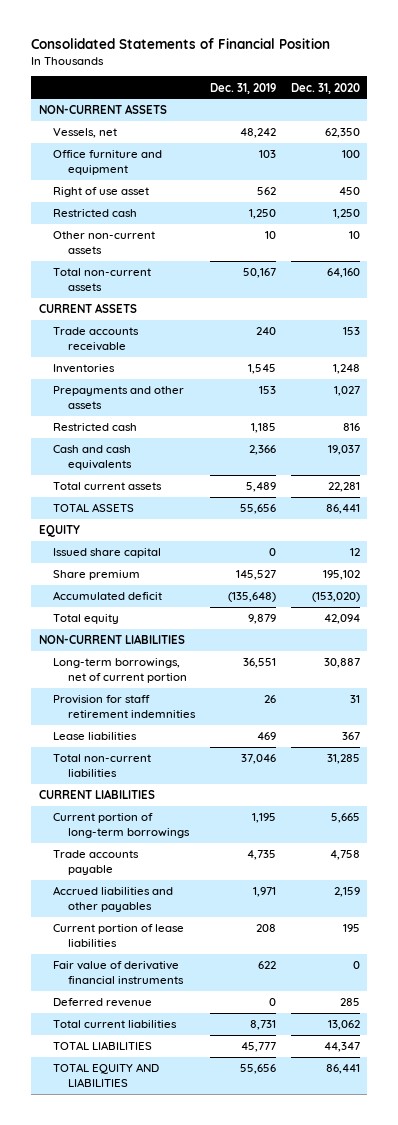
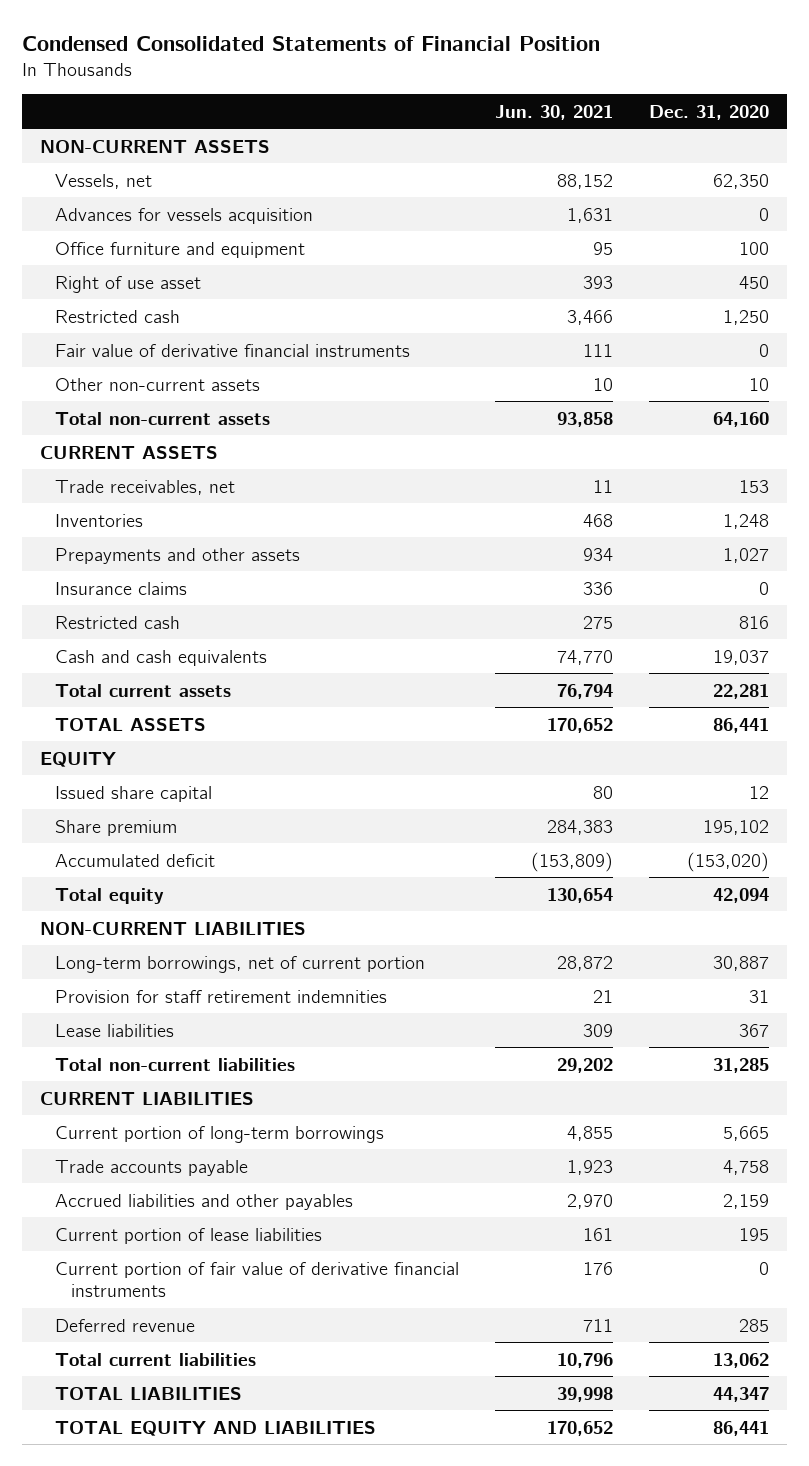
- Consolidated Statements of Financial Position
+ Condensed Consolidated Statements of Financial Position
- | Dec. 31, 2019 | Dec. 31, 2020
+ | Jun. 30, 2021 | Dec. 31, 2020
+ Advances for vessels acquisition | 1,631 | 0
moved up: Fair value of derivative financial instruments | 111 | 0
- Trade accounts receivable | 240 | 153
+ Trade receivables, net | 11 | 153
+ Insurance claims | 336 | 0
+ Current portion of fair value of derivative financial instruments | 176 | 0

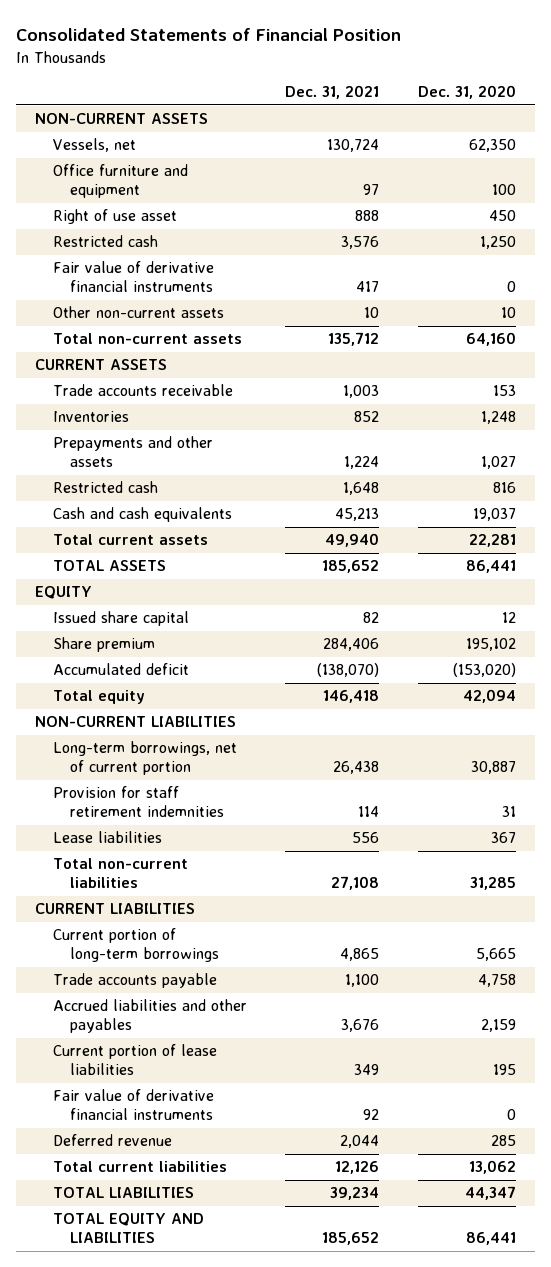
- Condensed Consolidated Statements of Financial Position
+ Consolidated Statements of Financial Position
- | Jun. 30, 2021 | Dec. 31, 2020
+ | Dec. 31, 2021 | Dec. 31, 2020
- Advances for vessels acquisition | 1,631 | 0
- Trade receivables, net | 11 | 153
+ Trade accounts receivable | 1,003 | 153
- Insurance claims | 336 | 0
- Current portion of fair value of derivative financial instruments | 176 | 0
+ Fair value of derivative financial instruments | 92 | 0

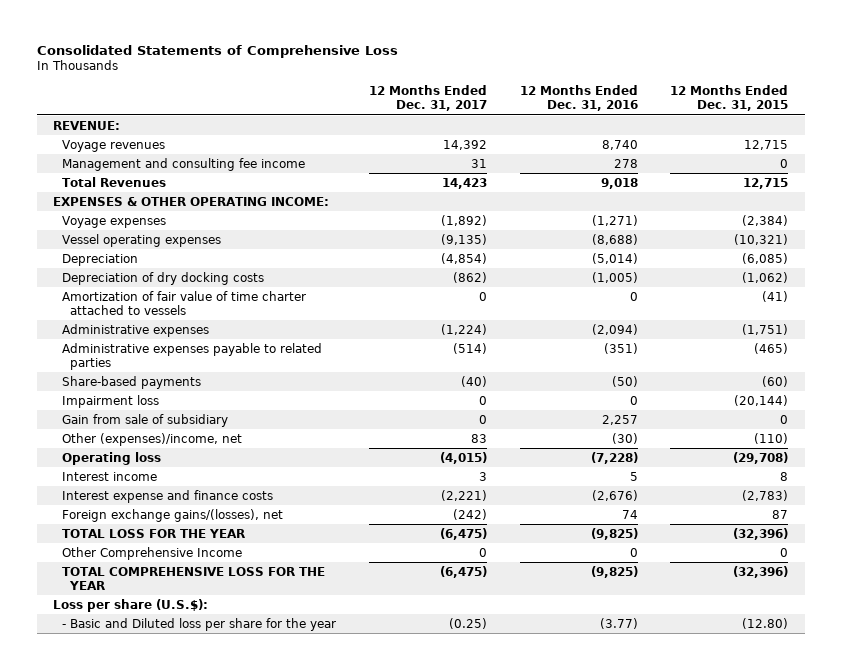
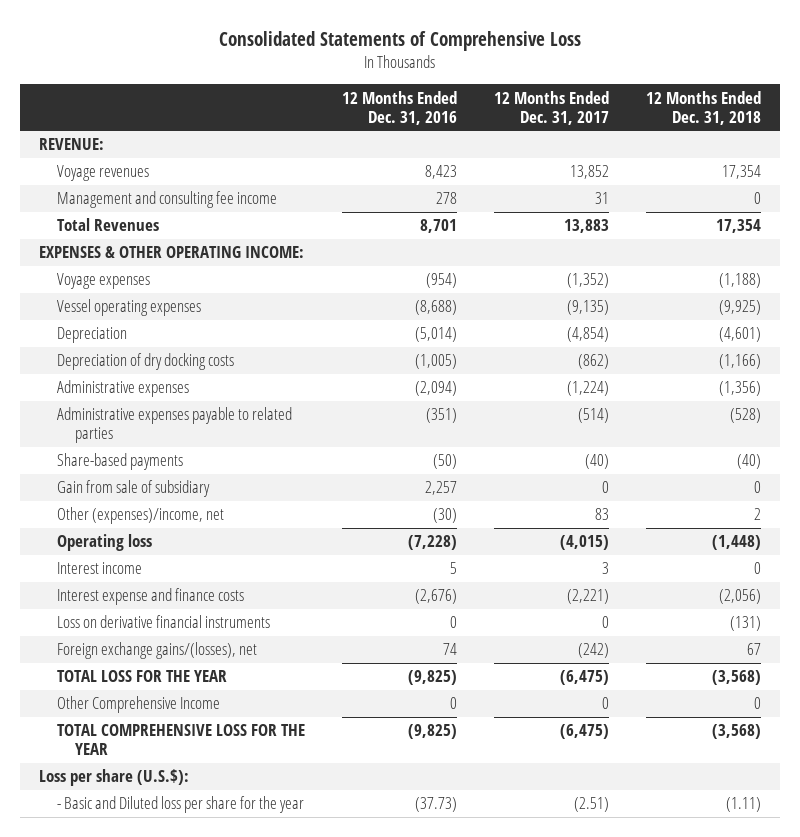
- | 12 Months Ended Dec. 31, 2017 | 12 Months Ended Dec. 31, 2016 | 12 Months Ended Dec. 31, 2015
+ | 12 Months Ended Dec. 31, 2016 | 12 Months Ended Dec. 31, 2017 | 12 Months Ended Dec. 31, 2018
- Voyage revenues | 14,392 | 8,740 | 12,715
+ Voyage revenues | 8,423 | 13,852 | 17,354
- Total Revenues | 14,423 | 9,018 | 12,715
+ Total Revenues | 8,701 | 13,883 | 17,354
- Voyage expenses | (1,892) | (1,271) | (2,384)
+ Voyage expenses | (954) | (1,352) | (1,188)
- Amortization of fair value of time charter attached to vessels | 0 | 0 | (41)
- Impairment loss | 0 | 0 | (20,144)
+ Loss on derivative financial instruments | 0 | 0 | (131)
- - Basic and Diluted loss per share for the year | (0.25) | (3.77) | (12.80)
+ - Basic and Diluted loss per share for the year | (37.73) | (2.51) | (1.11)

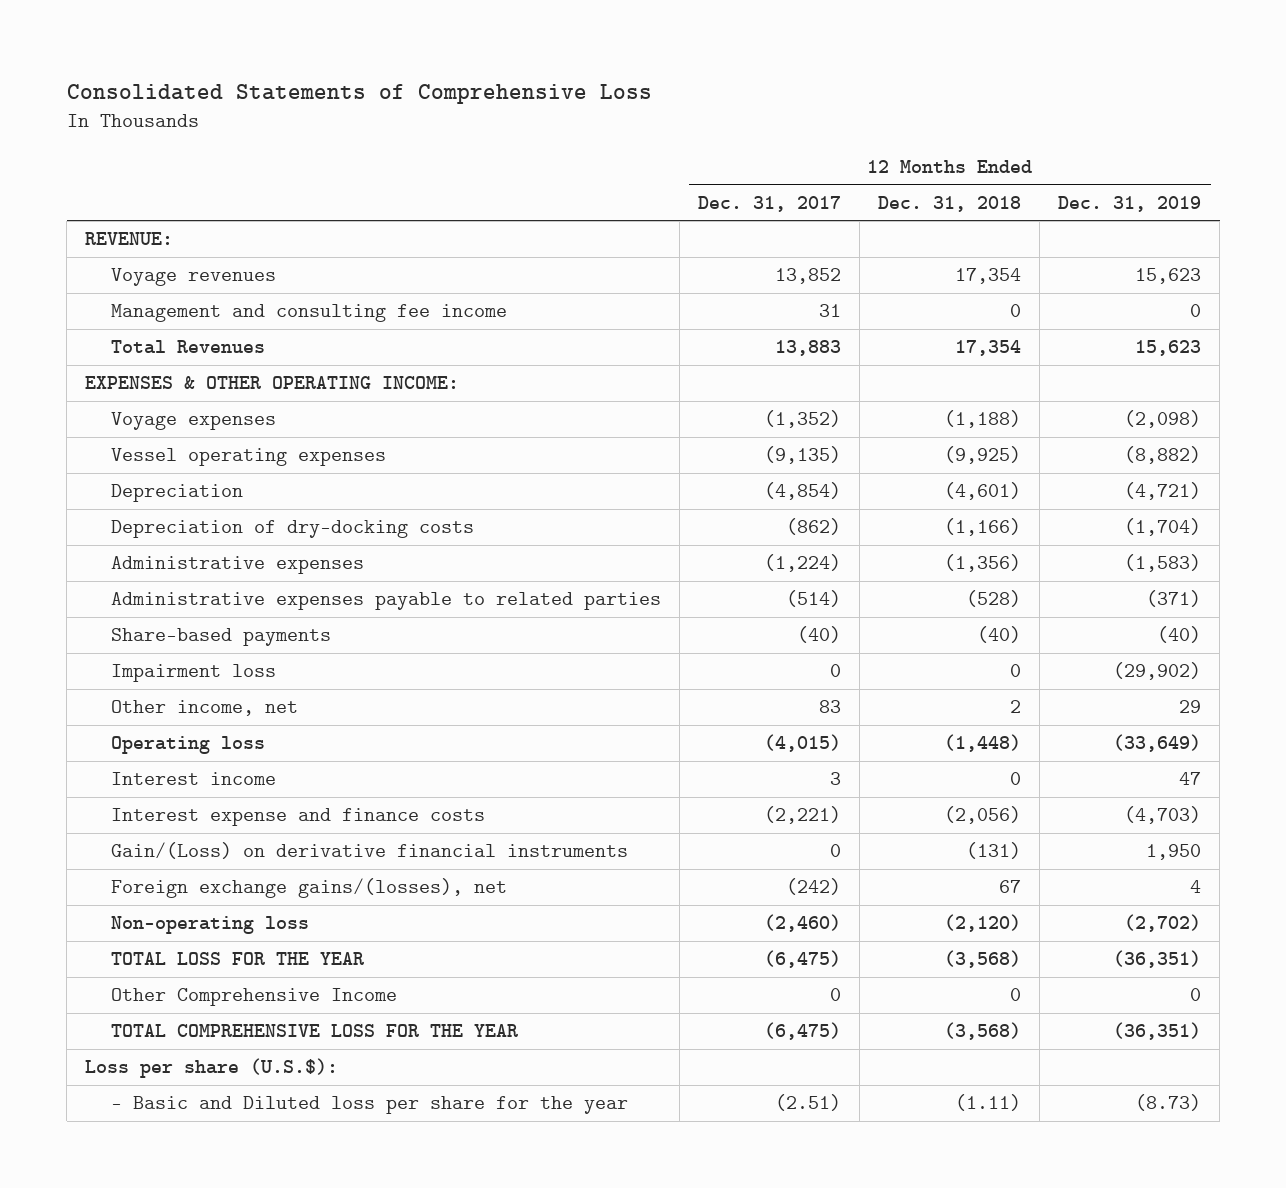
- | 12 Months Ended Dec. 31, 2016 | 12 Months Ended Dec. 31, 2017 | 12 Months Ended Dec. 31, 2018
+ | 12 Months Ended Dec. 31, 2017 | 12 Months Ended Dec. 31, 2018 | 12 Months Ended Dec. 31, 2019
- Depreciation of dry docking costs | (1,005) | (862) | (1,166)
+ Depreciation of dry-docking costs | (862) | (1,166) | (1,704)
- Gain from sale of subsidiary | 2,257 | 0 | 0
- Other (expenses)/income, net | (30) | 83 | 2
+ Impairment loss | 0 | 0 | (29,902)
+ Other income, net | 83 | 2 | 29
- Loss on derivative financial instruments | 0 | 0 | (131)
+ Gain/(Loss) on derivative financial instruments | 0 | (131) | 1,950
+ Non-operating loss | (2,460) | (2,120) | (2,702)

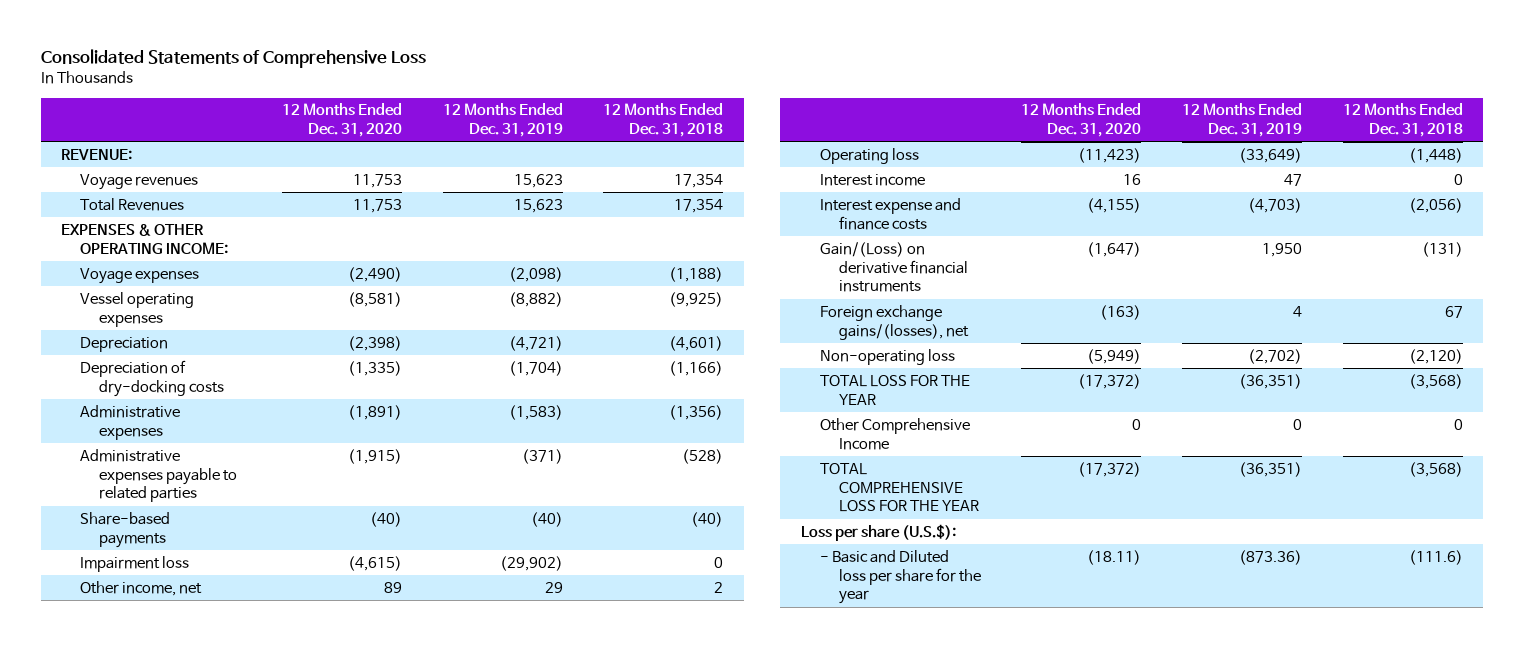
- | 12 Months Ended Dec. 31, 2017 | 12 Months Ended Dec. 31, 2018 | 12 Months Ended Dec. 31, 2019
+ | 12 Months Ended Dec. 31, 2020 | 12 Months Ended Dec. 31, 2019 | 12 Months Ended Dec. 31, 2018
- Management and consulting fee income | 31 | 0 | 0
- - Basic and Diluted loss per share for the year | (2.51) | (1.11) | (8.73)
+ - Basic and Diluted loss per share for the year | (18.11) | (873.36) | (111.6)

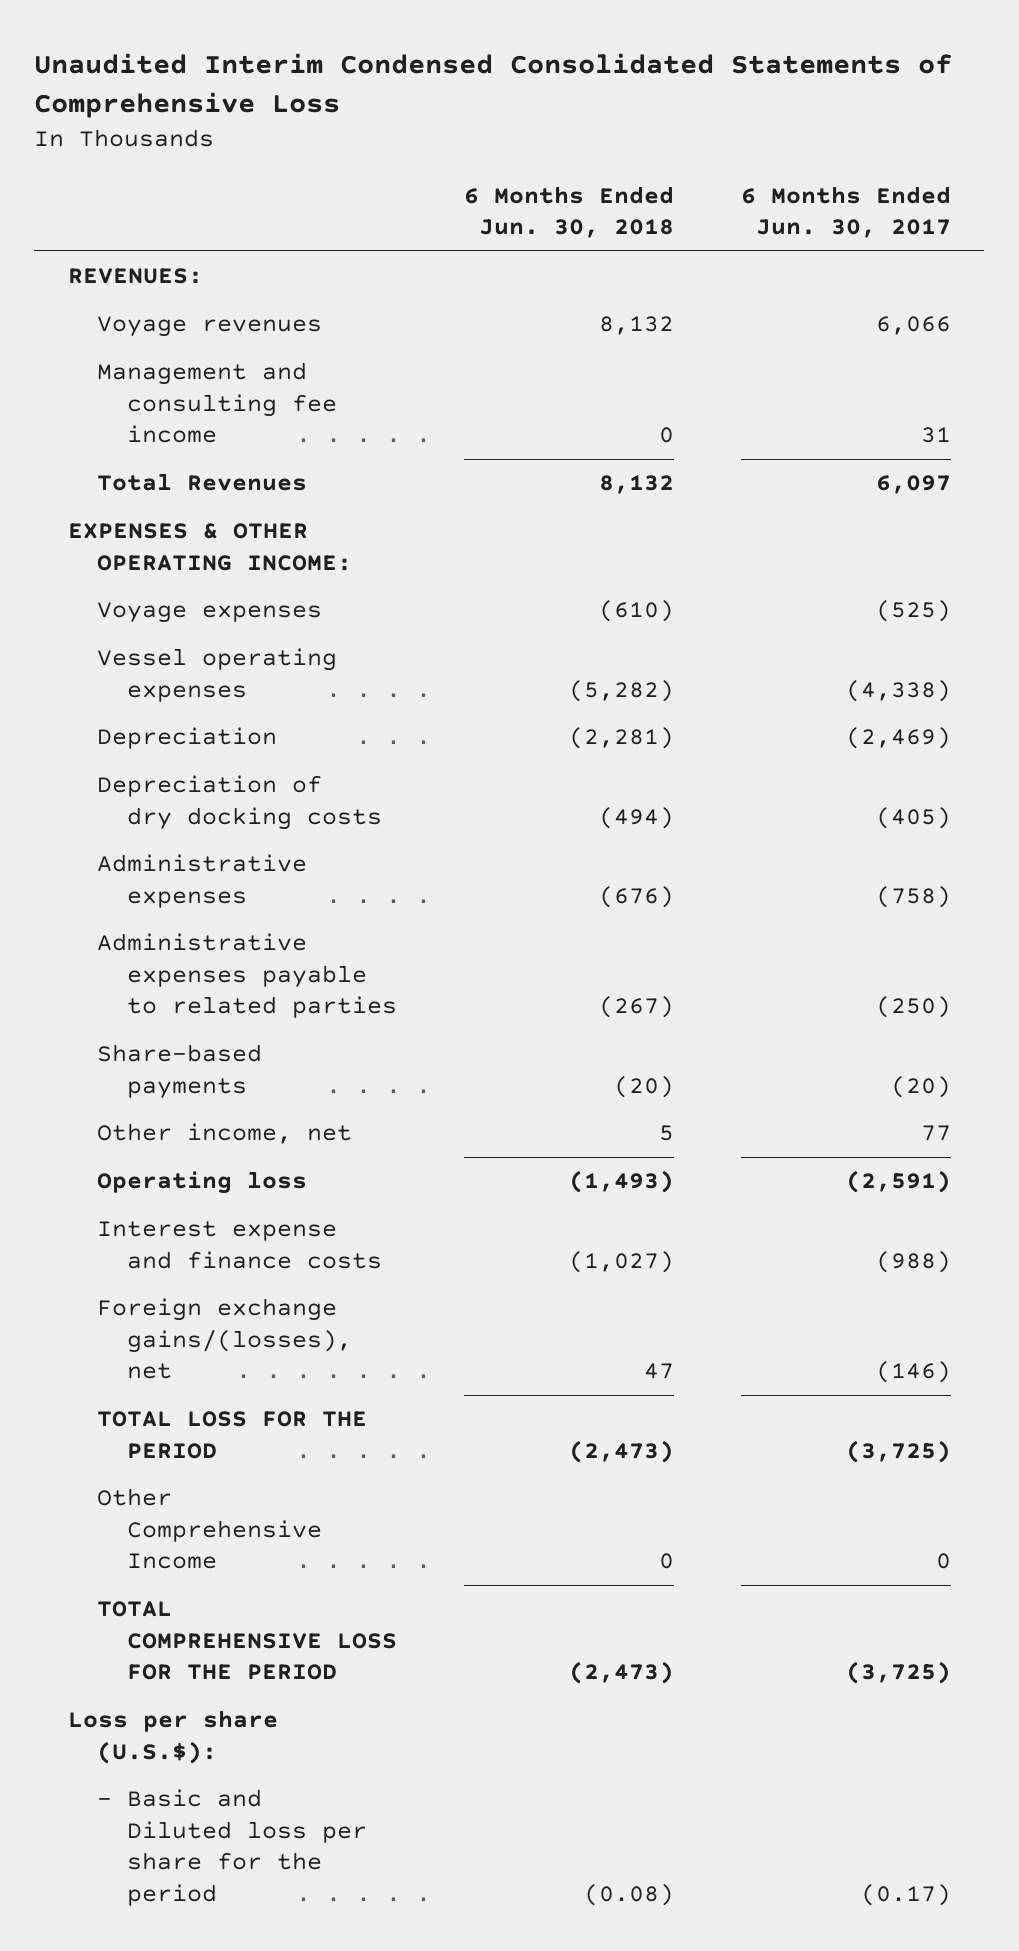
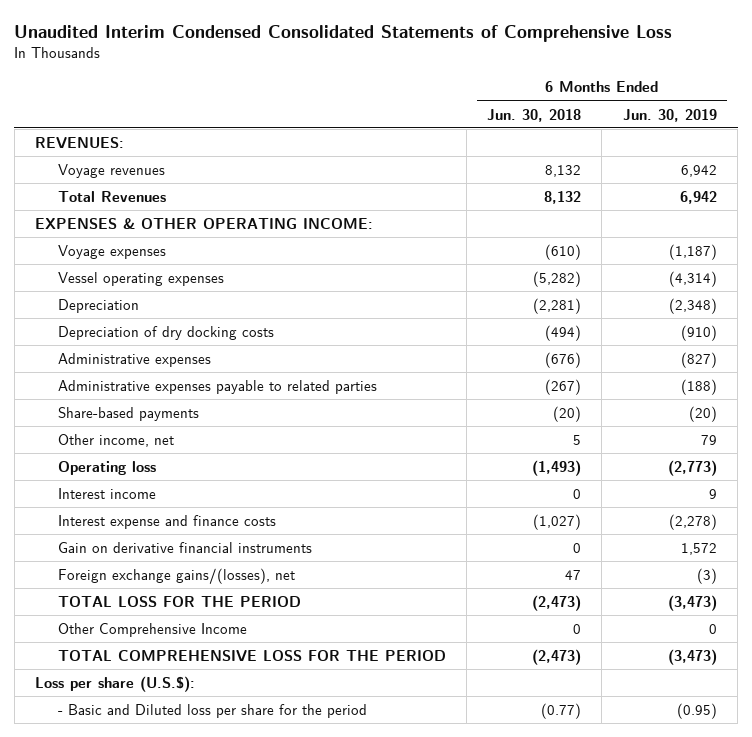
- | 6 Months Ended Jun. 30, 2018 | 6 Months Ended Jun. 30, 2017
+ | 6 Months Ended Jun. 30, 2018 | 6 Months Ended Jun. 30, 2019
- Management and consulting fee income | 0 | 31
+ Interest income | 0 | 9
+ Gain on derivative financial instruments | 0 | 1,572
- - Basic and Diluted loss per share for the period | (0.08) | (0.17)
+ - Basic and Diluted loss per share for the period | (0.77) | (0.95)

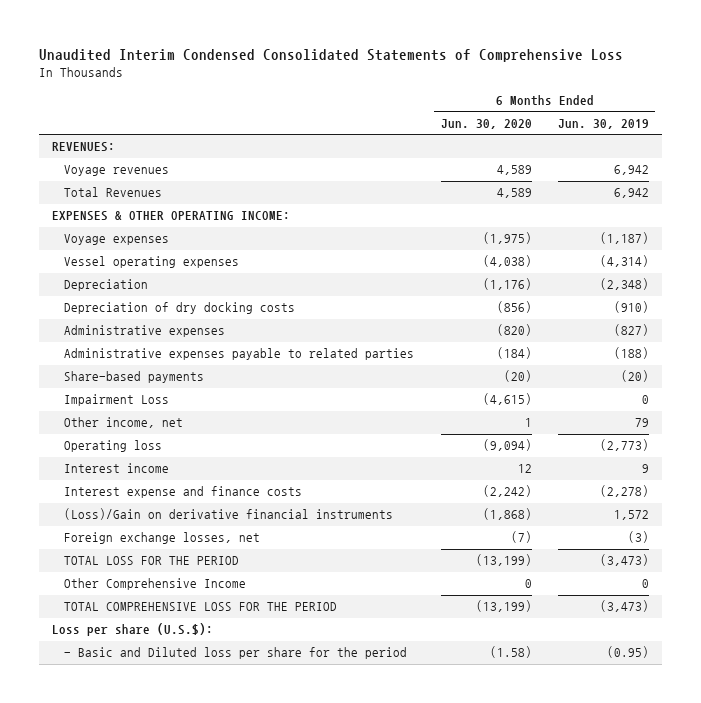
- | 6 Months Ended Jun. 30, 2018 | 6 Months Ended Jun. 30, 2019
+ | 6 Months Ended Jun. 30, 2020 | 6 Months Ended Jun. 30, 2019
+ Impairment Loss | (4,615) | 0
- Gain on derivative financial instruments | 0 | 1,572
- Foreign exchange gains/(losses), net | 47 | (3)
+ (Loss)/Gain on derivative financial instruments | (1,868) | 1,572
+ Foreign exchange losses, net | (7) | (3)

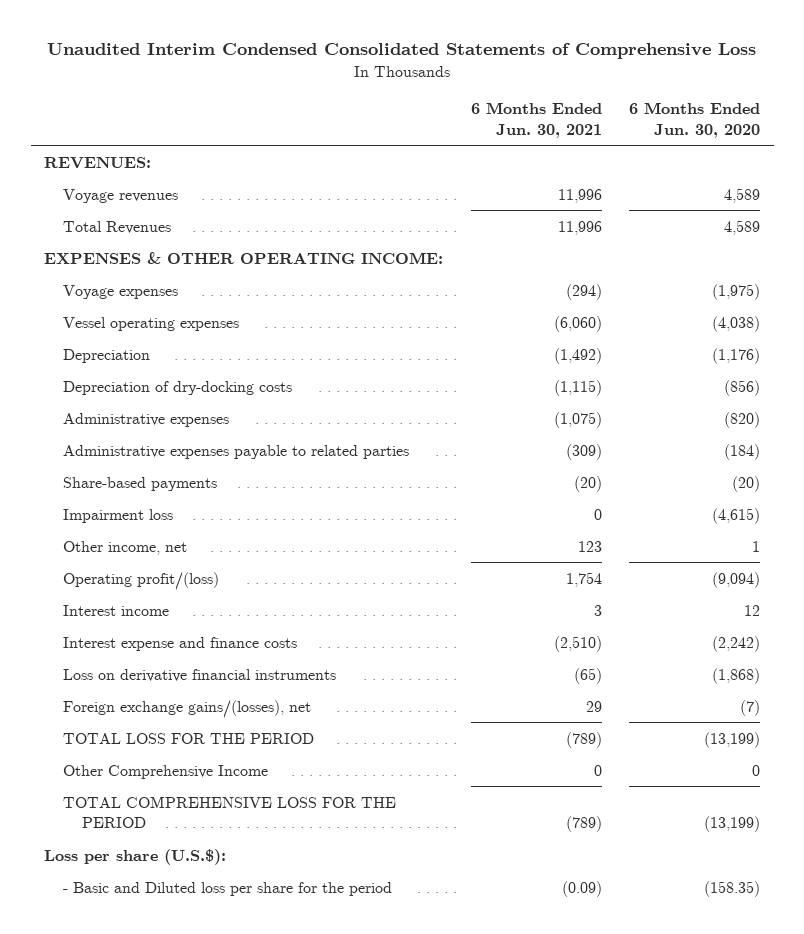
- | 6 Months Ended Jun. 30, 2020 | 6 Months Ended Jun. 30, 2019
+ | 6 Months Ended Jun. 30, 2021 | 6 Months Ended Jun. 30, 2020
- Depreciation of dry docking costs | (856) | (910)
+ Depreciation of dry-docking costs | (1,115) | (856)
- Impairment Loss | (4,615) | 0
+ Impairment loss | 0 | (4,615)
- Operating loss | (9,094) | (2,773)
+ Operating profit/(loss) | 1,754 | (9,094)
- (Loss)/Gain on derivative financial instruments | (1,868) | 1,572
- Foreign exchange losses, net | (7) | (3)
+ Loss on derivative financial instruments | (65) | (1,868)
+ Foreign exchange gains/(losses), net | 29 | (7)
- - Basic and Diluted loss per share for the period | (1.58) | (0.95)
+ - Basic and Diluted loss per share for the period | (0.09) | (158.35)

